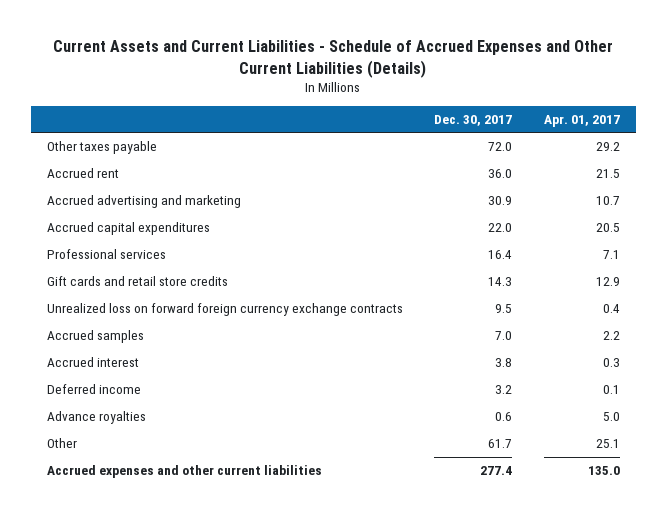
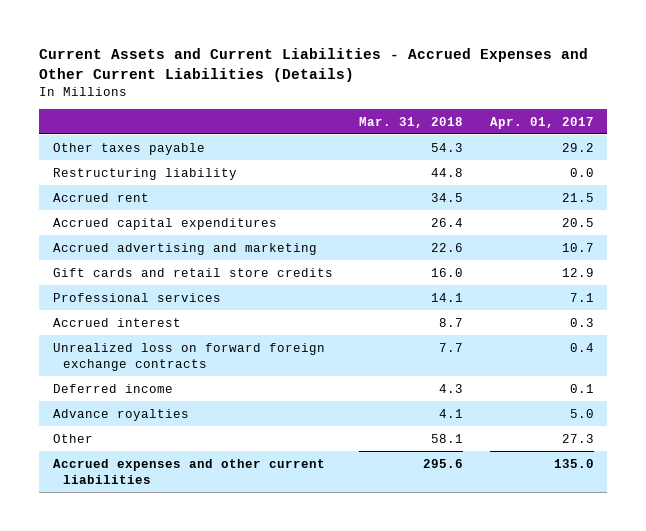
- Current Assets and Current Liabilities - Schedule of Accrued Expenses and Other Current Liabilities (Details)
+ Current Assets and Current Liabilities - Accrued Expenses and Other Current Liabilities (Details)
- | Dec. 30, 2017 | Apr. 01, 2017
+ | Mar. 31, 2018 | Apr. 01, 2017
+ Restructuring liability | 44.8 | 0.0
moved down: Accrued advertising and marketing | 22.6 | 10.7
- Unrealized loss on forward foreign currency exchange contracts | 9.5 | 0.4
- Accrued samples | 7.0 | 2.2
moved down: Professional services | 14.1 | 7.1
+ Unrealized loss on forward foreign exchange contracts | 7.7 | 0.4
- Other | 61.7 | 25.1
+ Other | 58.1 | 27.3

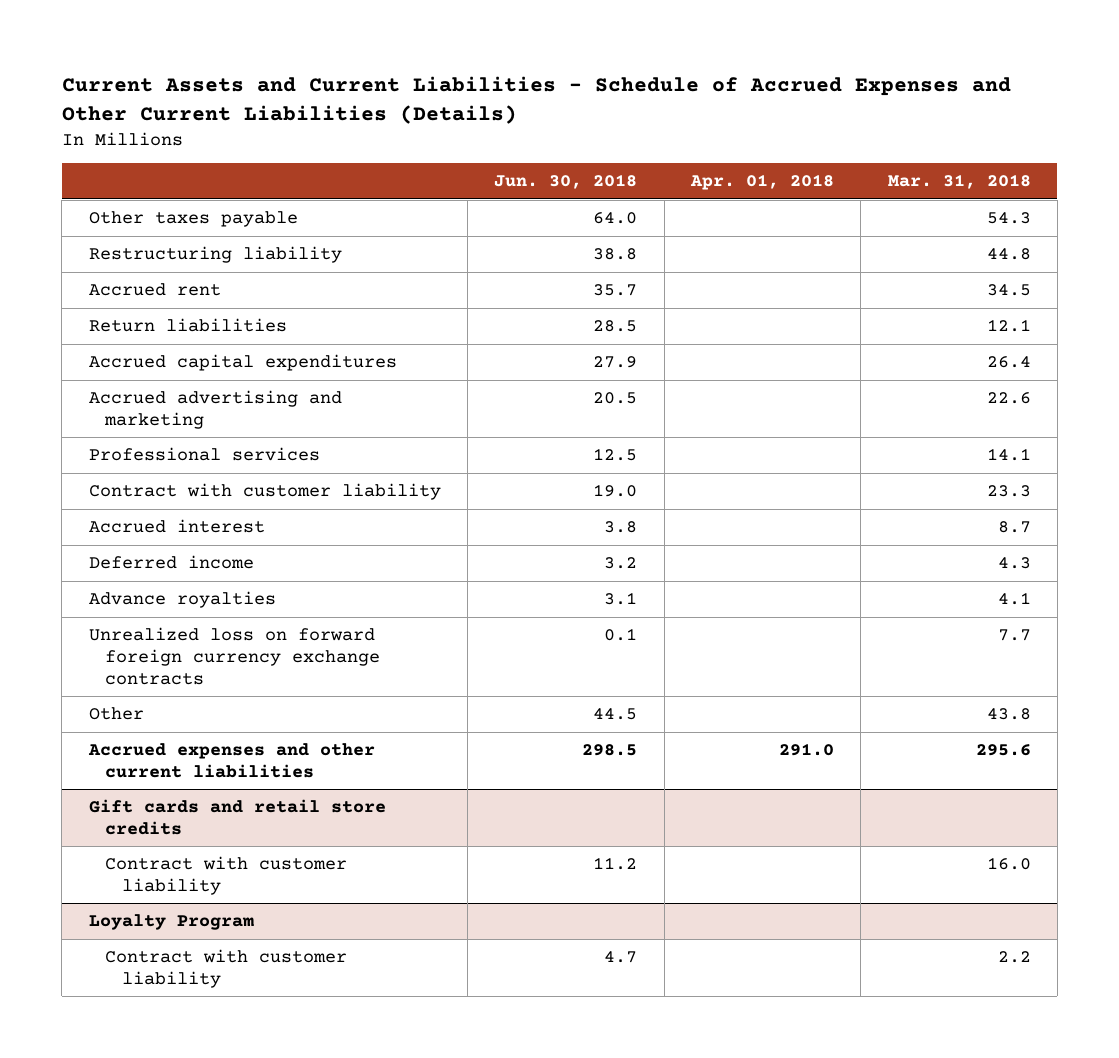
- Current Assets and Current Liabilities - Accrued Expenses and Other Current Liabilities (Details)
+ Current Assets and Current Liabilities - Schedule of Accrued Expenses and Other Current Liabilities (Details)
- | Mar. 31, 2018 | Apr. 01, 2017
+ | Jun. 30, 2018 | Apr. 01, 2018 | Mar. 31, 2018
+ Return liabilities | 28.5 | | 12.1
- Gift cards and retail store credits | 16.0 | 12.9
+ Contract with customer liability | 19.0 | | 23.3
- Unrealized loss on forward foreign exchange contracts | 7.7 | 0.4
- Other | 58.1 | 27.3
+ Unrealized loss on forward foreign currency exchange contracts | 0.1 | | 7.7
+ Other | 44.5 | | 43.8
+ Gift cards and retail store credits
+ Contract with customer liability | 11.2 | | 16.0
+ Loyalty Program
+ Contract with customer liability | 4.7 | | 2.2

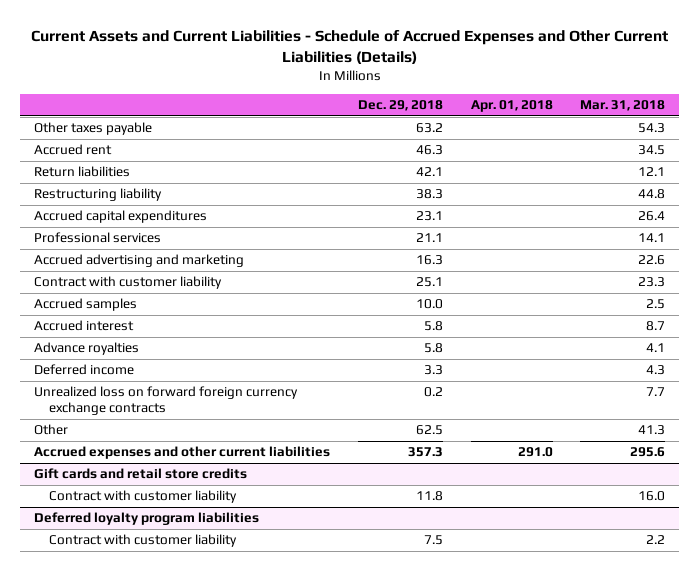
- | Jun. 30, 2018 | Apr. 01, 2018 | Mar. 31, 2018
+ | Dec. 29, 2018 | Apr. 01, 2018 | Mar. 31, 2018
moved down: Restructuring liability | 38.3 | | 44.8
moved down: Accrued advertising and marketing | 16.3 | | 22.6
+ Accrued samples | 10.0 | | 2.5
moved down: Deferred income | 3.3 | | 4.3
- Other | 44.5 | | 43.8
+ Other | 62.5 | | 41.3
- Loyalty Program
+ Deferred loyalty program liabilities

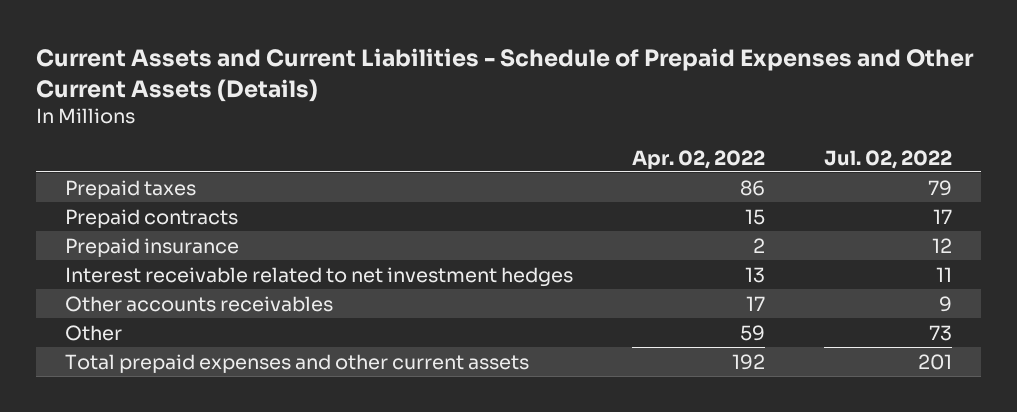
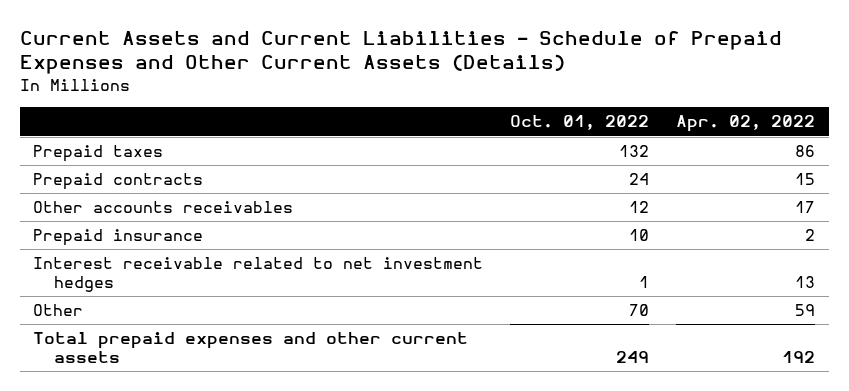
- | Apr. 02, 2022 | Jul. 02, 2022
+ | Oct. 01, 2022 | Apr. 02, 2022
moved up: Other accounts receivables | 12 | 17

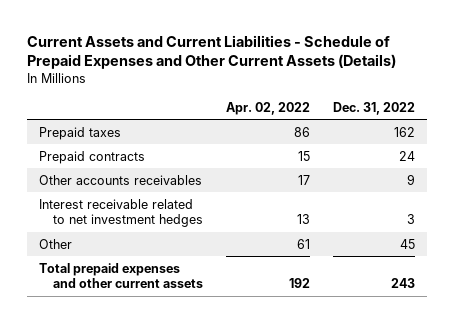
- | Oct. 01, 2022 | Apr. 02, 2022
+ | Apr. 02, 2022 | Dec. 31, 2022
- Prepaid insurance | 10 | 2
- Other | 70 | 59
+ Other | 61 | 45

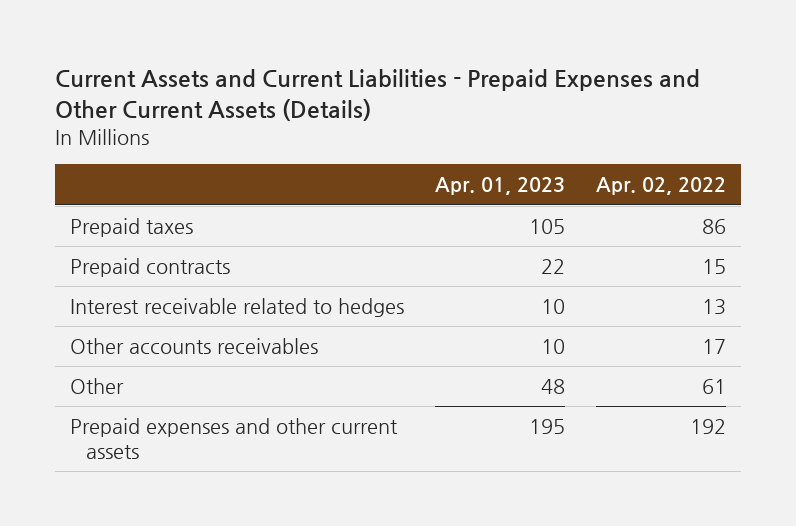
- Current Assets and Current Liabilities - Schedule of Prepaid Expenses and Other Current Assets (Details)
+ Current Assets and Current Liabilities - Prepaid Expenses and Other Current Assets (Details)
- | Apr. 02, 2022 | Dec. 31, 2022
+ | Apr. 01, 2023 | Apr. 02, 2022
+ Interest receivable related to hedges | 10 | 13
- Interest receivable related to net investment hedges | 13 | 3
- Total prepaid expenses and other current assets | 192 | 243
+ Prepaid expenses and other current assets | 195 | 192

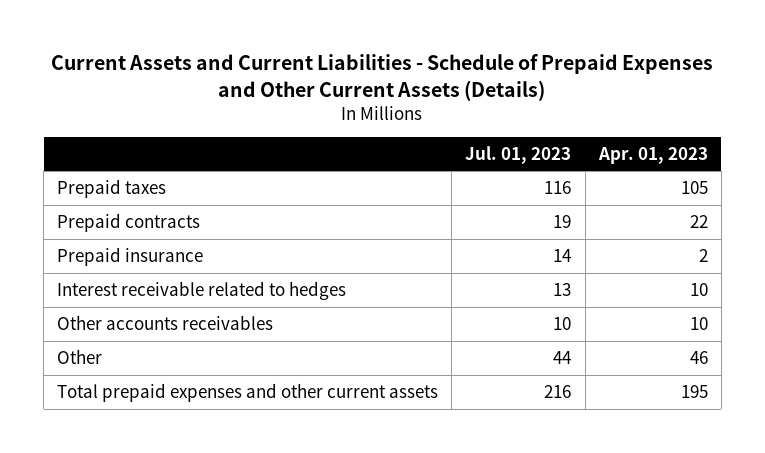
- Current Assets and Current Liabilities - Prepaid Expenses and Other Current Assets (Details)
+ Current Assets and Current Liabilities - Schedule of Prepaid Expenses and Other Current Assets (Details)
- | Apr. 01, 2023 | Apr. 02, 2022
+ | Jul. 01, 2023 | Apr. 01, 2023
+ Prepaid insurance | 14 | 2
- Other | 48 | 61
- Prepaid expenses and other current assets | 195 | 192
+ Other | 44 | 46
+ Total prepaid expenses and other current assets | 216 | 195

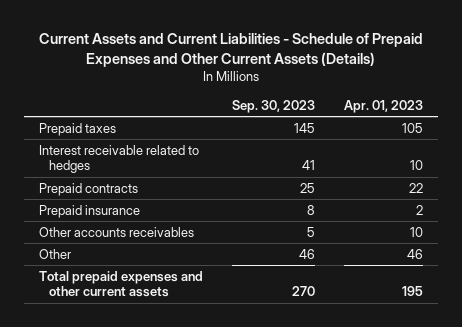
- | Jul. 01, 2023 | Apr. 01, 2023
+ | Sep. 30, 2023 | Apr. 01, 2023
moved up: Interest receivable related to hedges | 41 | 10

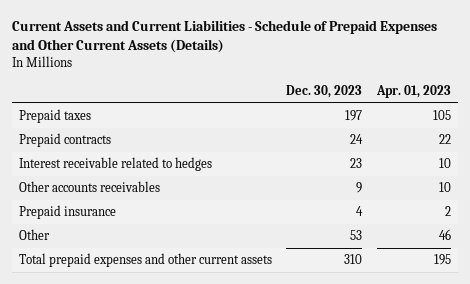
- | Sep. 30, 2023 | Apr. 01, 2023
+ | Dec. 30, 2023 | Apr. 01, 2023
moved down: Interest receivable related to hedges | 23 | 10
moved down: Prepaid insurance | 4 | 2

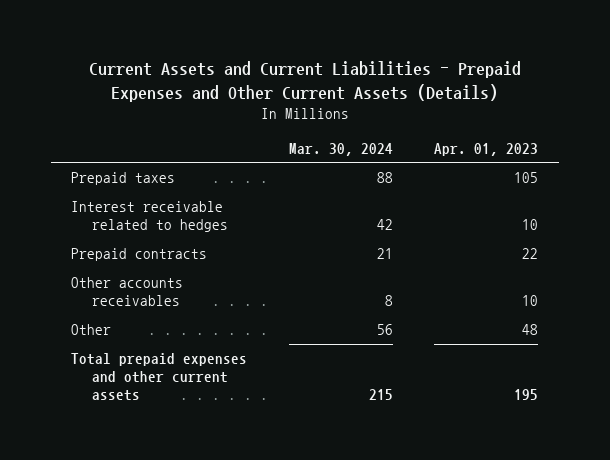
- Current Assets and Current Liabilities - Schedule of Prepaid Expenses and Other Current Assets (Details)
+ Current Assets and Current Liabilities - Prepaid Expenses and Other Current Assets (Details)
- | Dec. 30, 2023 | Apr. 01, 2023
+ | Mar. 30, 2024 | Apr. 01, 2023
moved down: Prepaid contracts | 21 | 22
- Prepaid insurance | 4 | 2
- Other | 53 | 46
+ Other | 56 | 48

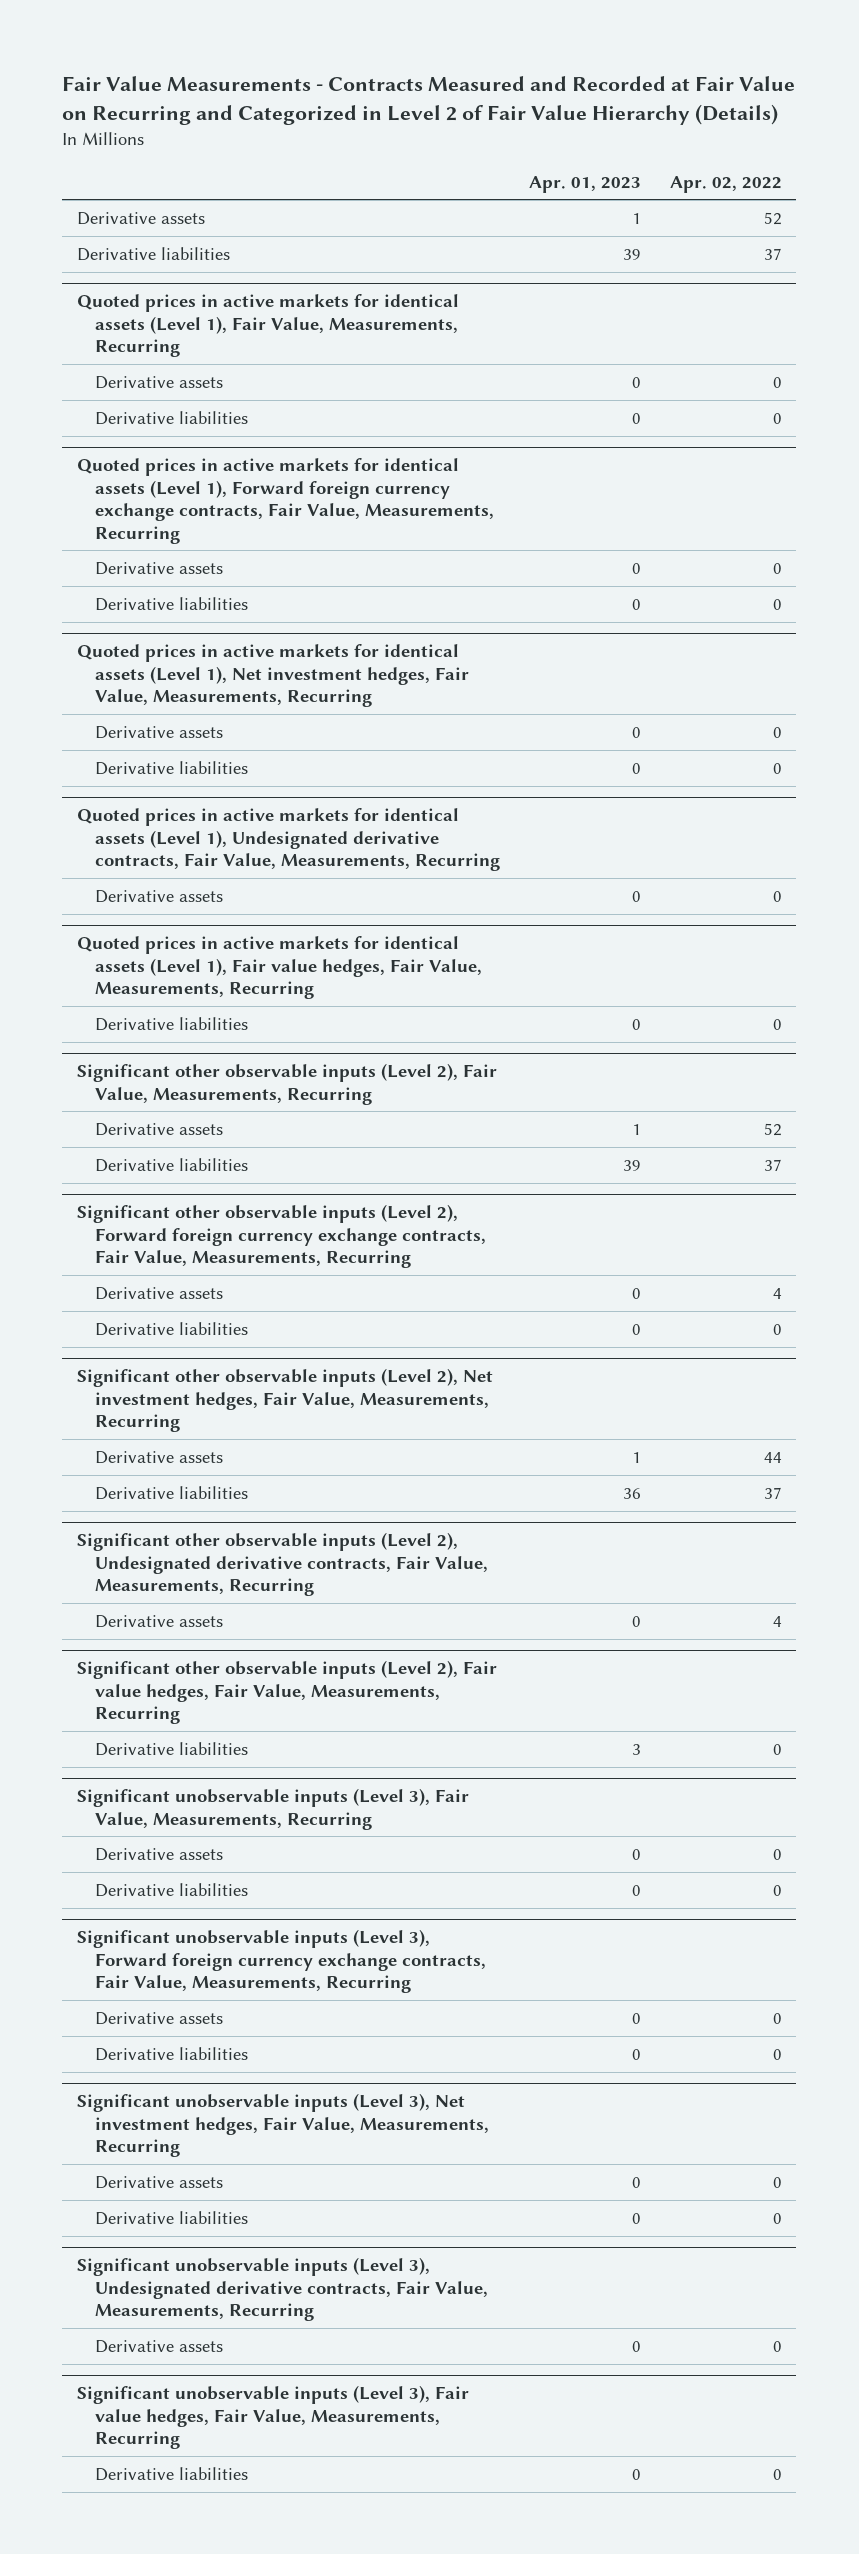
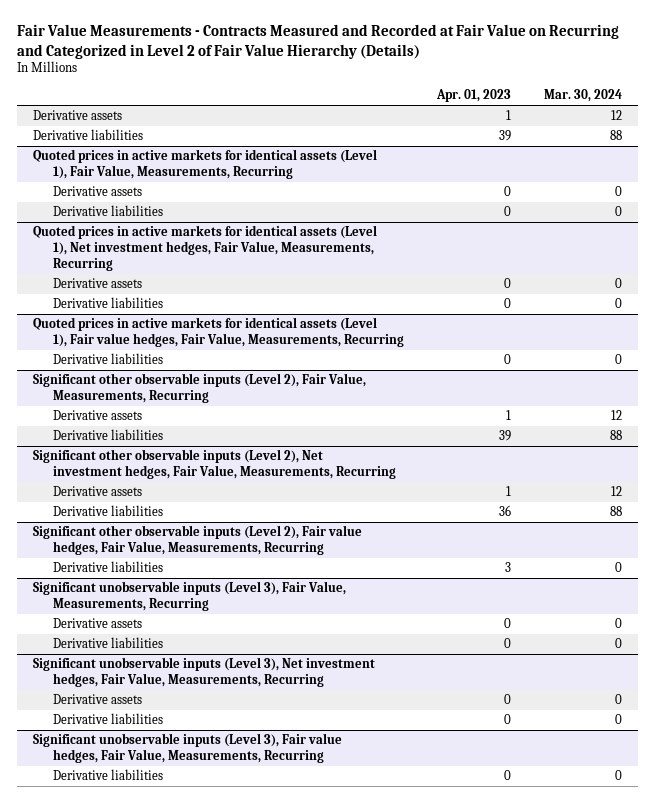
- | Apr. 01, 2023 | Apr. 02, 2022
+ | Apr. 01, 2023 | Mar. 30, 2024
- Quoted prices in active markets for identical assets (Level 1), Forward foreign currency exchange contracts, Fair Value, Measurements, Recurring
- Derivative assets | 0 | 0
- Derivative liabilities | 0 | 0
- Quoted prices in active markets for identical assets (Level 1), Undesignated derivative contracts, Fair Value, Measurements, Recurring
- Derivative assets | 0 | 0
- Significant other observable inputs (Level 2), Forward foreign currency exchange contracts, Fair Value, Measurements, Recurring
- Derivative assets | 0 | 4
- Derivative liabilities | 0 | 0
- Significant other observable inputs (Level 2), Undesignated derivative contracts, Fair Value, Measurements, Recurring
- Derivative assets | 0 | 4
- Significant unobservable inputs (Level 3), Forward foreign currency exchange contracts, Fair Value, Measurements, Recurring
- Derivative assets | 0 | 0
- Derivative liabilities | 0 | 0
- Significant unobservable inputs (Level 3), Undesignated derivative contracts, Fair Value, Measurements, Recurring
- Derivative assets | 0 | 0

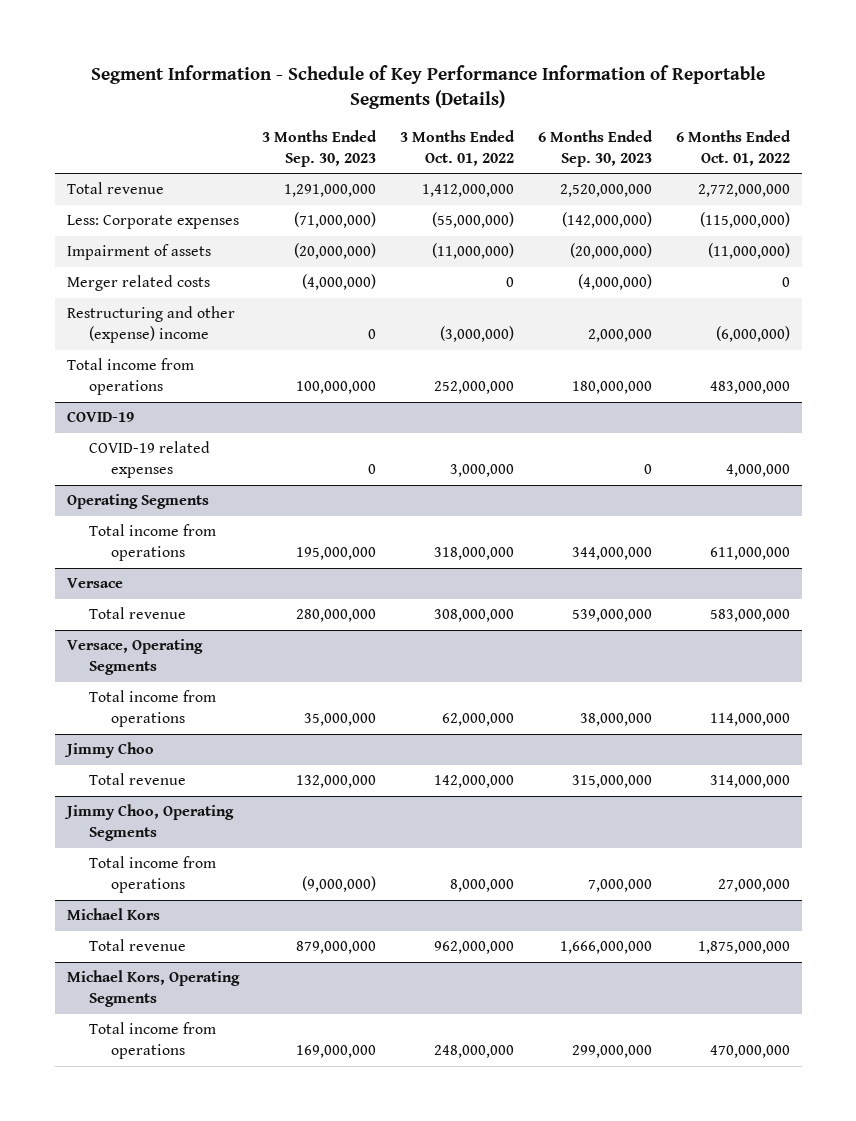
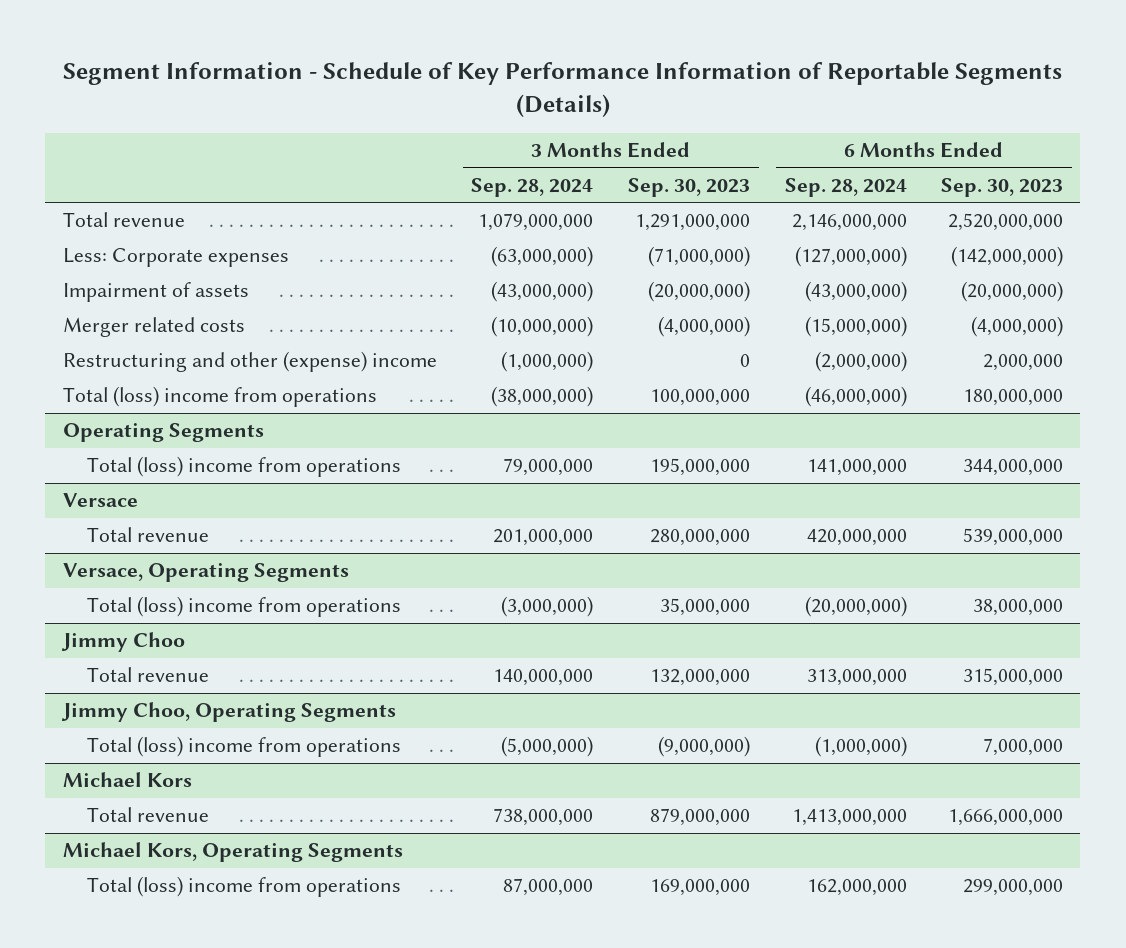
- | 3 Months Ended Sep. 30, 2023 | 3 Months Ended Oct. 01, 2022 | 6 Months Ended Sep. 30, 2023 | 6 Months Ended Oct. 01, 2022
+ | 3 Months Ended Sep. 28, 2024 | 3 Months Ended Sep. 30, 2023 | 6 Months Ended Sep. 28, 2024 | 6 Months Ended Sep. 30, 2023
- Total income from operations | 100,000,000 | 252,000,000 | 180,000,000 | 483,000,000
- COVID-19
- COVID-19 related expenses | 0 | 3,000,000 | 0 | 4,000,000
+ Total (loss) income from operations | (38,000,000) | 100,000,000 | (46,000,000) | 180,000,000
@ Operating Segments
- Total income from operations | 195,000,000 | 318,000,000 | 344,000,000 | 611,000,000
+ Total (loss) income from operations | 79,000,000 | 195,000,000 | 141,000,000 | 344,000,000
@ Versace, Operating Segments
- Total income from operations | 35,000,000 | 62,000,000 | 38,000,000 | 114,000,000
+ Total (loss) income from operations | (3,000,000) | 35,000,000 | (20,000,000) | 38,000,000
@ Jimmy Choo, Operating Segments
- Total income from operations | (9,000,000) | 8,000,000 | 7,000,000 | 27,000,000
+ Total (loss) income from operations | (5,000,000) | (9,000,000) | (1,000,000) | 7,000,000
@ Michael Kors, Operating Segments
- Total income from operations | 169,000,000 | 248,000,000 | 299,000,000 | 470,000,000
+ Total (loss) income from operations | 87,000,000 | 169,000,000 | 162,000,000 | 299,000,000

